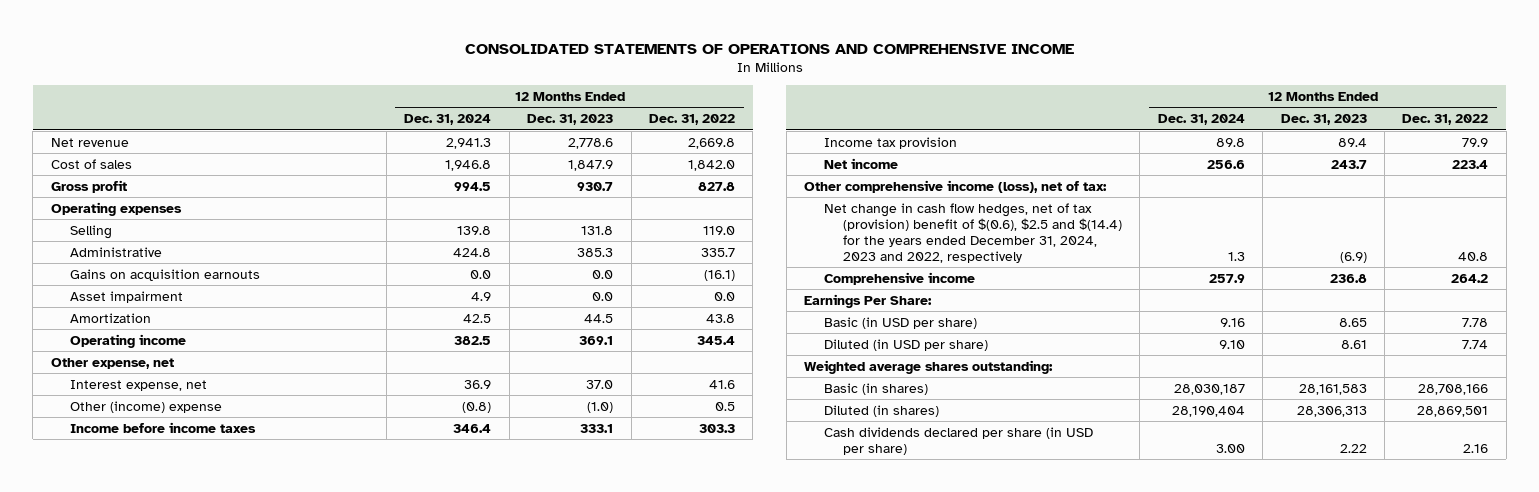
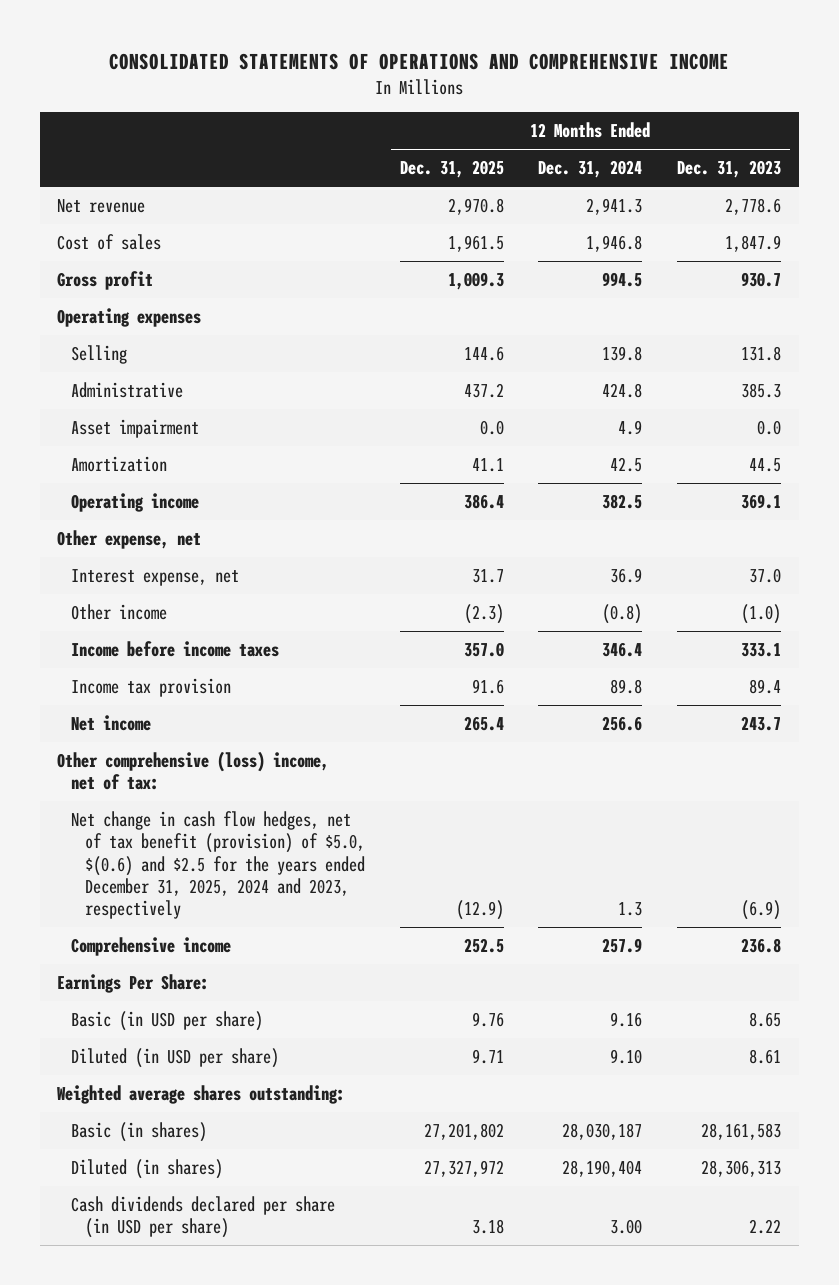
- | 12 Months Ended Dec. 31, 2024 | 12 Months Ended Dec. 31, 2023 | 12 Months Ended Dec. 31, 2022
+ | 12 Months Ended Dec. 31, 2025 | 12 Months Ended Dec. 31, 2024 | 12 Months Ended Dec. 31, 2023
- Gains on acquisition earnouts | 0.0 | 0.0 | (16.1)
- Other (income) expense | (0.8) | (1.0) | 0.5
+ Other income | (2.3) | (0.8) | (1.0)
- Other comprehensive income (loss), net of tax:
- Net change in cash flow hedges, net of tax (provision) benefit of $(0.6), $2.5 and $(14.4) for the years ended December 31, 2024, 2023 and 2022, respectively | 1.3 | (6.9) | 40.8
+ Other comprehensive (loss) income, net of tax:
+ Net change in cash flow hedges, net of tax benefit (provision) of $5.0, $(0.6) and $2.5 for the years ended December 31, 2025, 2024 and 2023, respectively | (12.9) | 1.3 | (6.9)

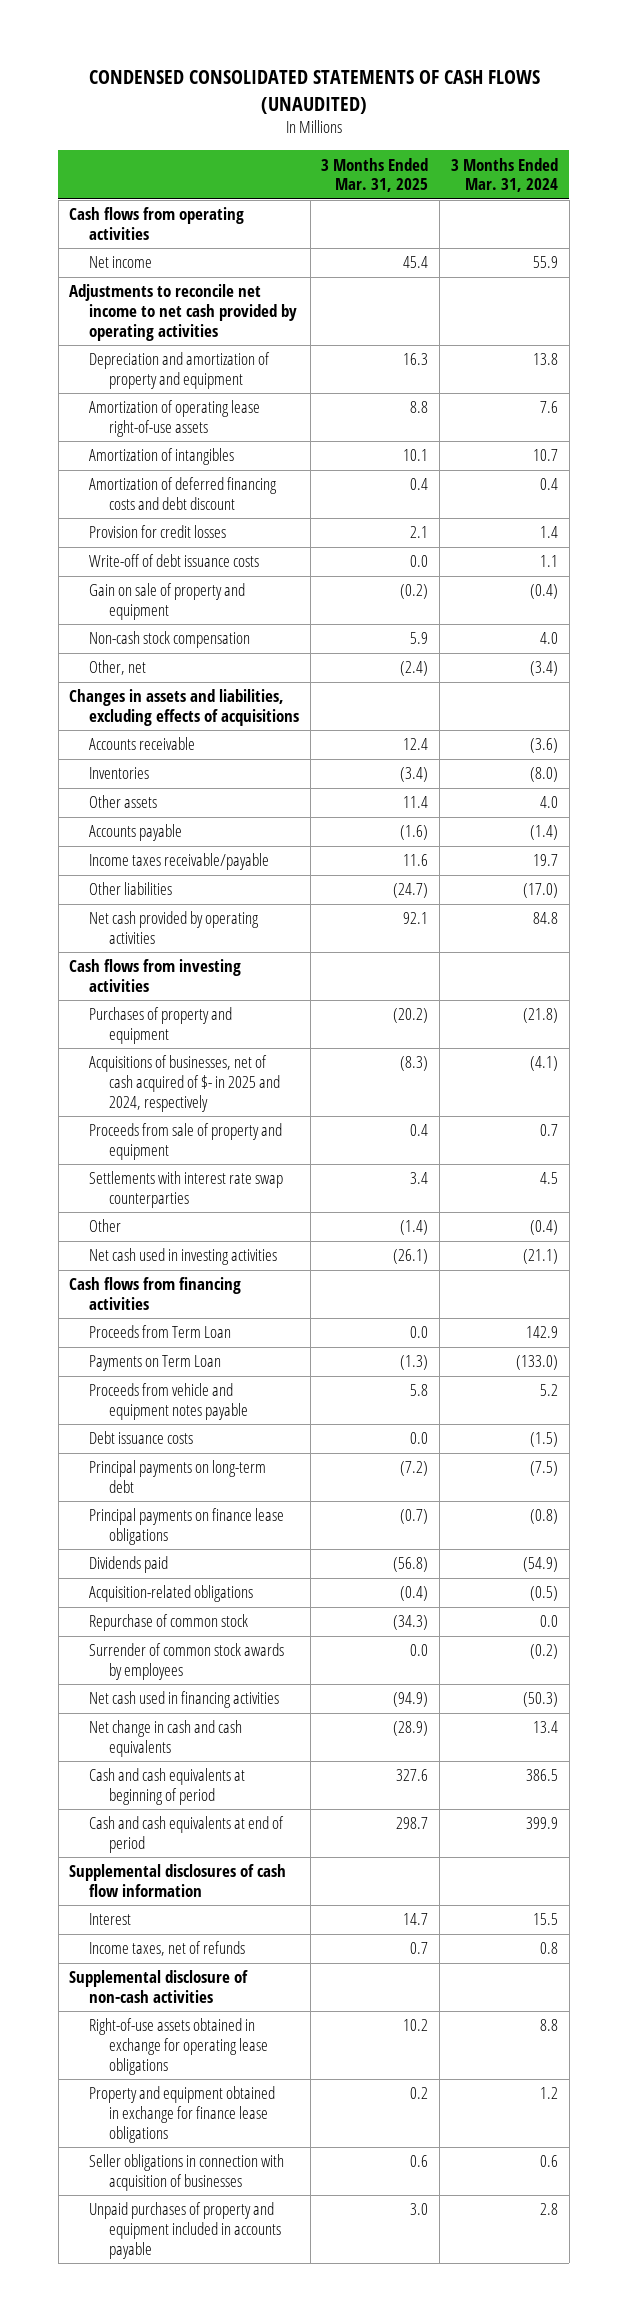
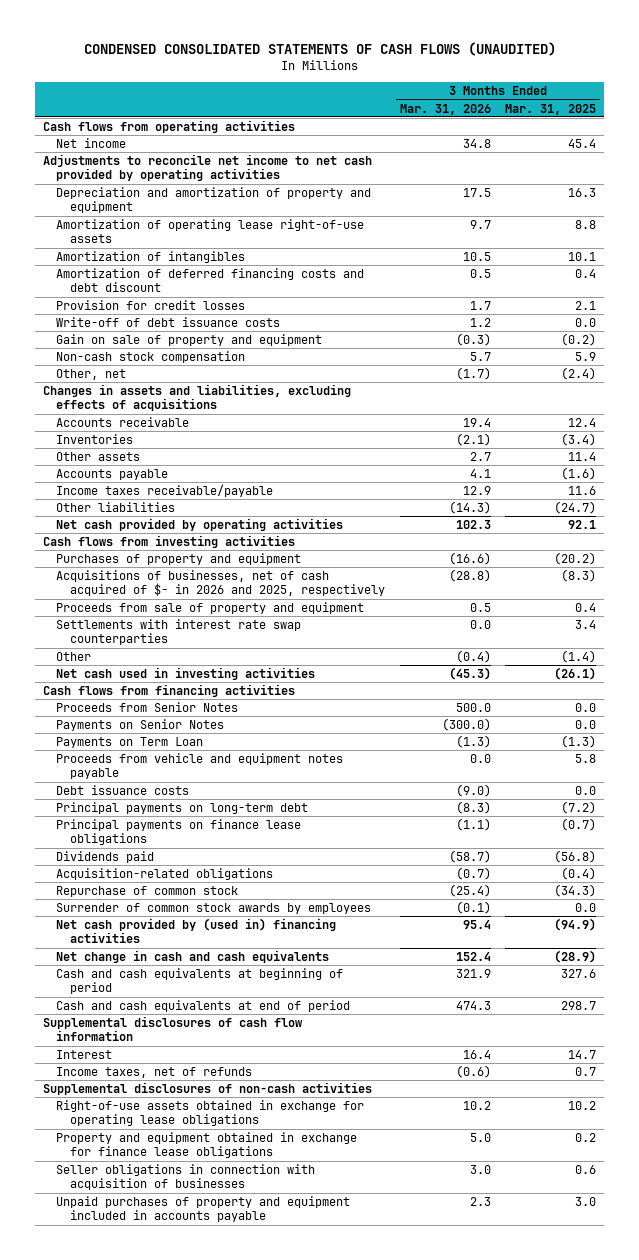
- | 3 Months Ended Mar. 31, 2025 | 3 Months Ended Mar. 31, 2024
+ | 3 Months Ended Mar. 31, 2026 | 3 Months Ended Mar. 31, 2025
- Acquisitions of businesses, net of cash acquired of $- in 2025 and 2024, respectively | (8.3) | (4.1)
+ Acquisitions of businesses, net of cash acquired of $- in 2026 and 2025, respectively | (28.8) | (8.3)
- Proceeds from Term Loan | 0.0 | 142.9
+ Proceeds from Senior Notes | 500.0 | 0.0
+ Payments on Senior Notes | (300.0) | 0.0
- Net cash used in financing activities | (94.9) | (50.3)
+ Net cash provided by (used in) financing activities | 95.4 | (94.9)
- Supplemental disclosure of non-cash activities
+ Supplemental disclosures of non-cash activities

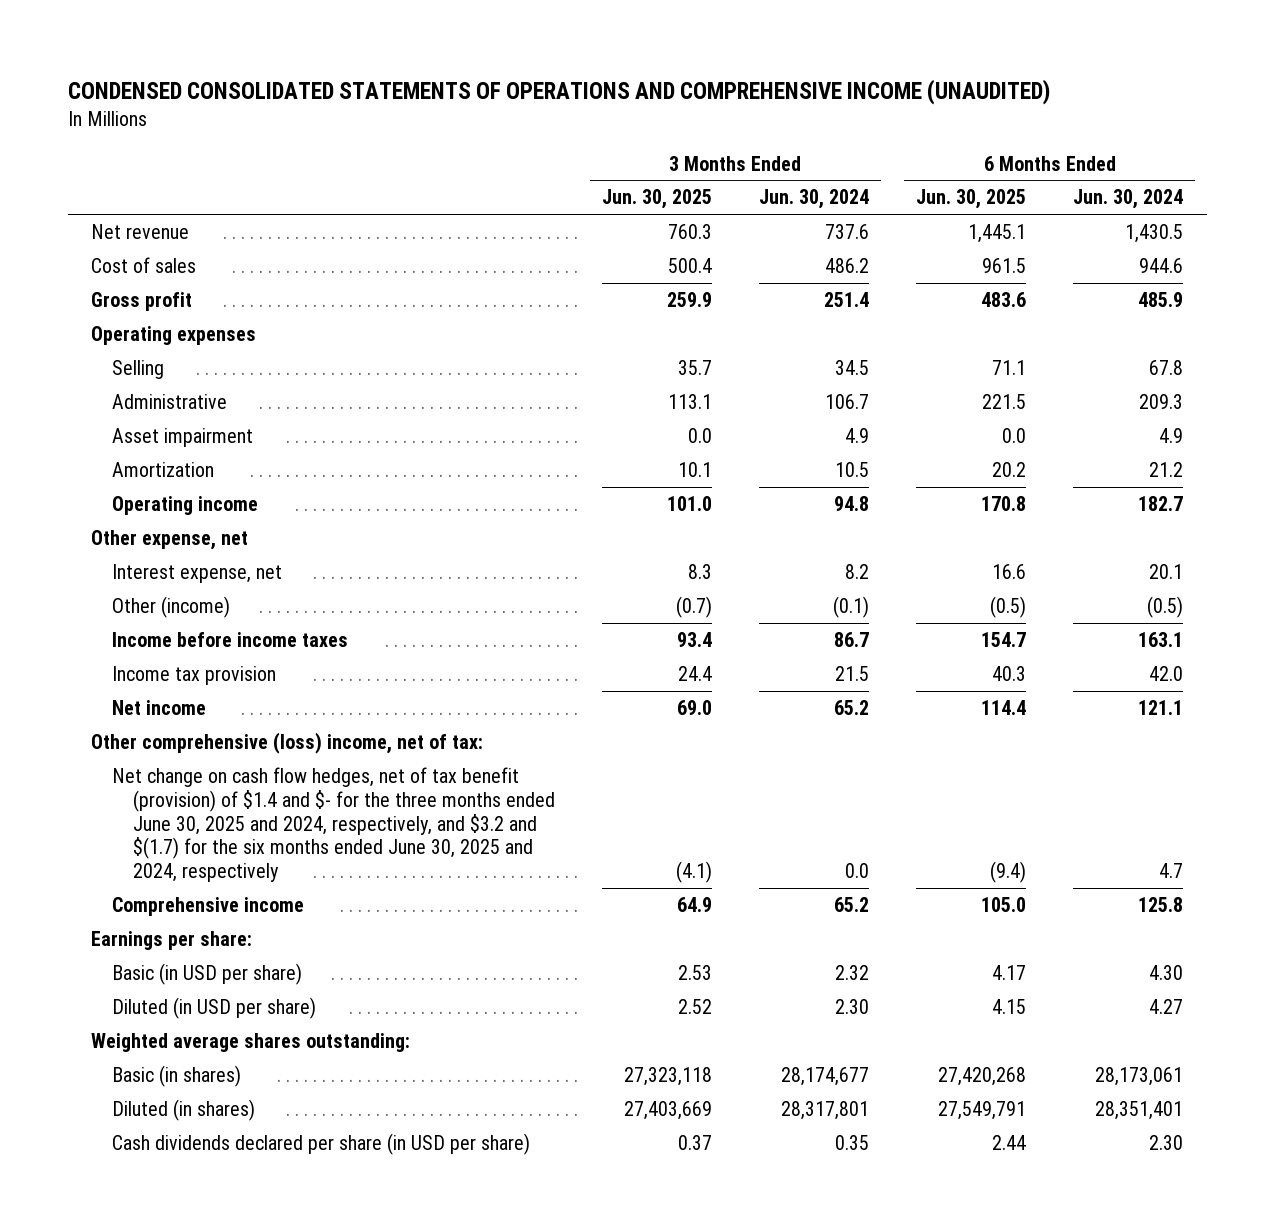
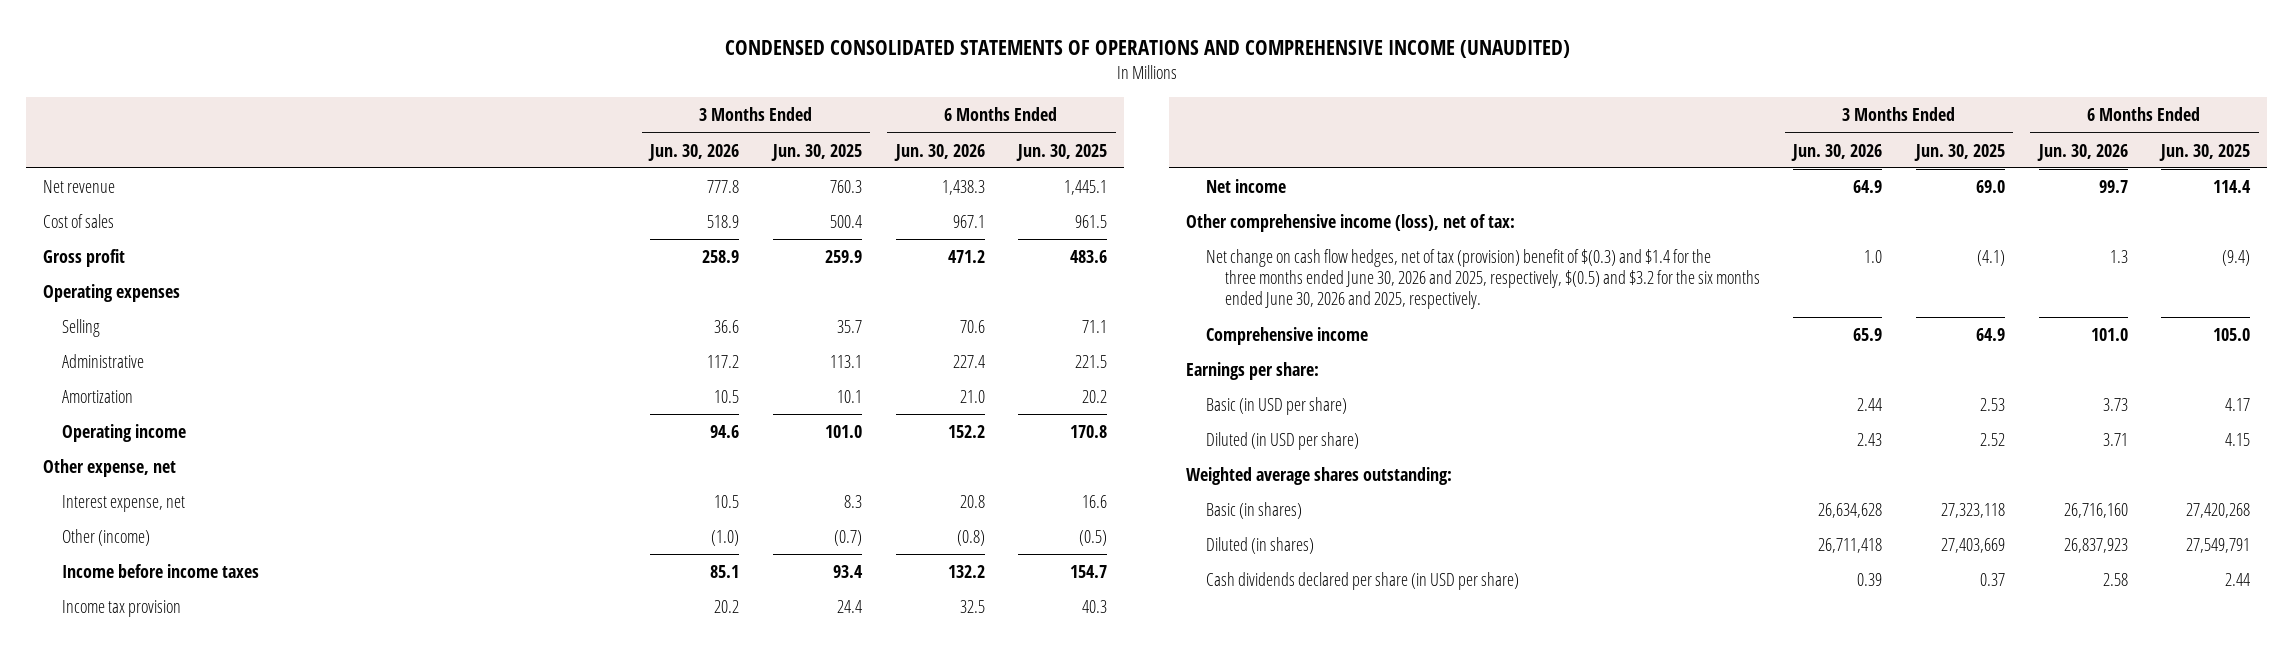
- | 3 Months Ended Jun. 30, 2025 | 3 Months Ended Jun. 30, 2024 | 6 Months Ended Jun. 30, 2025 | 6 Months Ended Jun. 30, 2024
+ | 3 Months Ended Jun. 30, 2026 | 3 Months Ended Jun. 30, 2025 | 6 Months Ended Jun. 30, 2026 | 6 Months Ended Jun. 30, 2025
- Asset impairment | 0.0 | 4.9 | 0.0 | 4.9
- Other comprehensive (loss) income, net of tax:
- Net change on cash flow hedges, net of tax benefit (provision) of $1.4 and $- for the three months ended June 30, 2025 and 2024, respectively, and $3.2 and $(1.7) for the six months ended June 30, 2025 and 2024, respectively | (4.1) | 0.0 | (9.4) | 4.7
+ Other comprehensive income (loss), net of tax:
+ Net change on cash flow hedges, net of tax (provision) benefit of $(0.3) and $1.4 for the three months ended June 30, 2026 and 2025, respectively, $(0.5) and $3.2 for the six months ended June 30, 2026 and 2025, respectively. | 1.0 | (4.1) | 1.3 | (9.4)

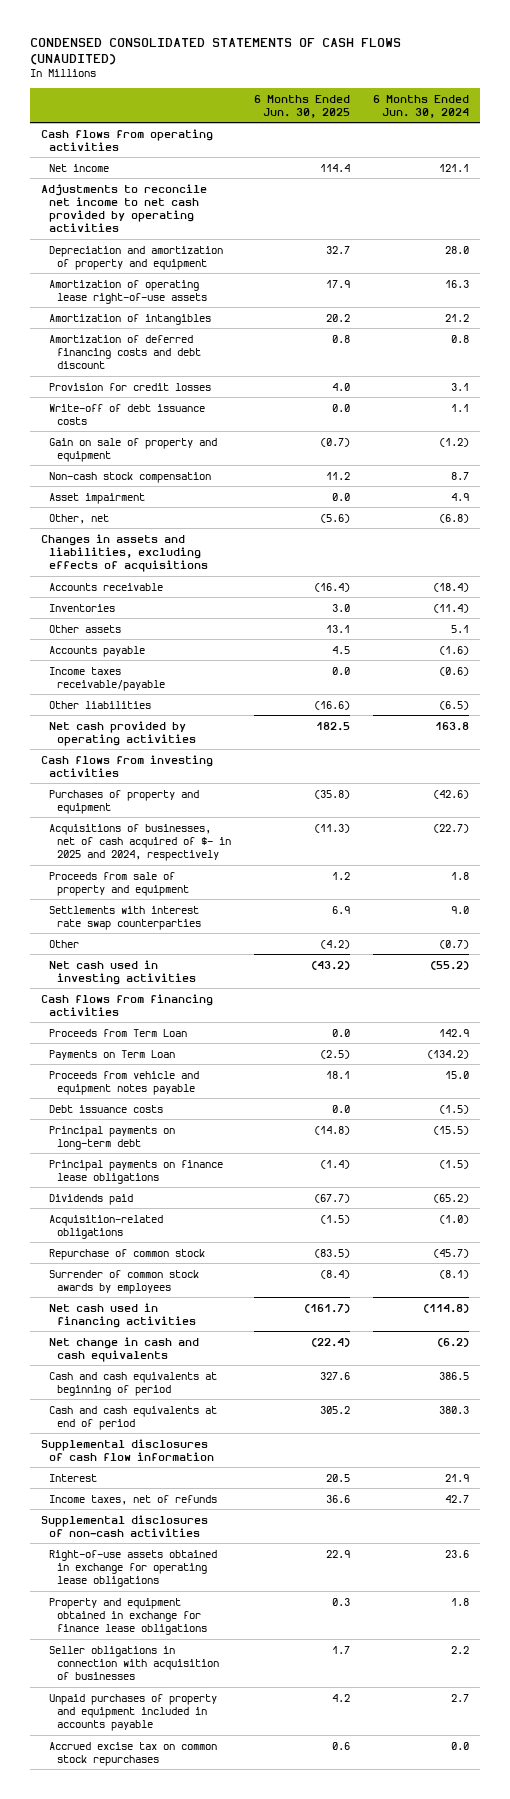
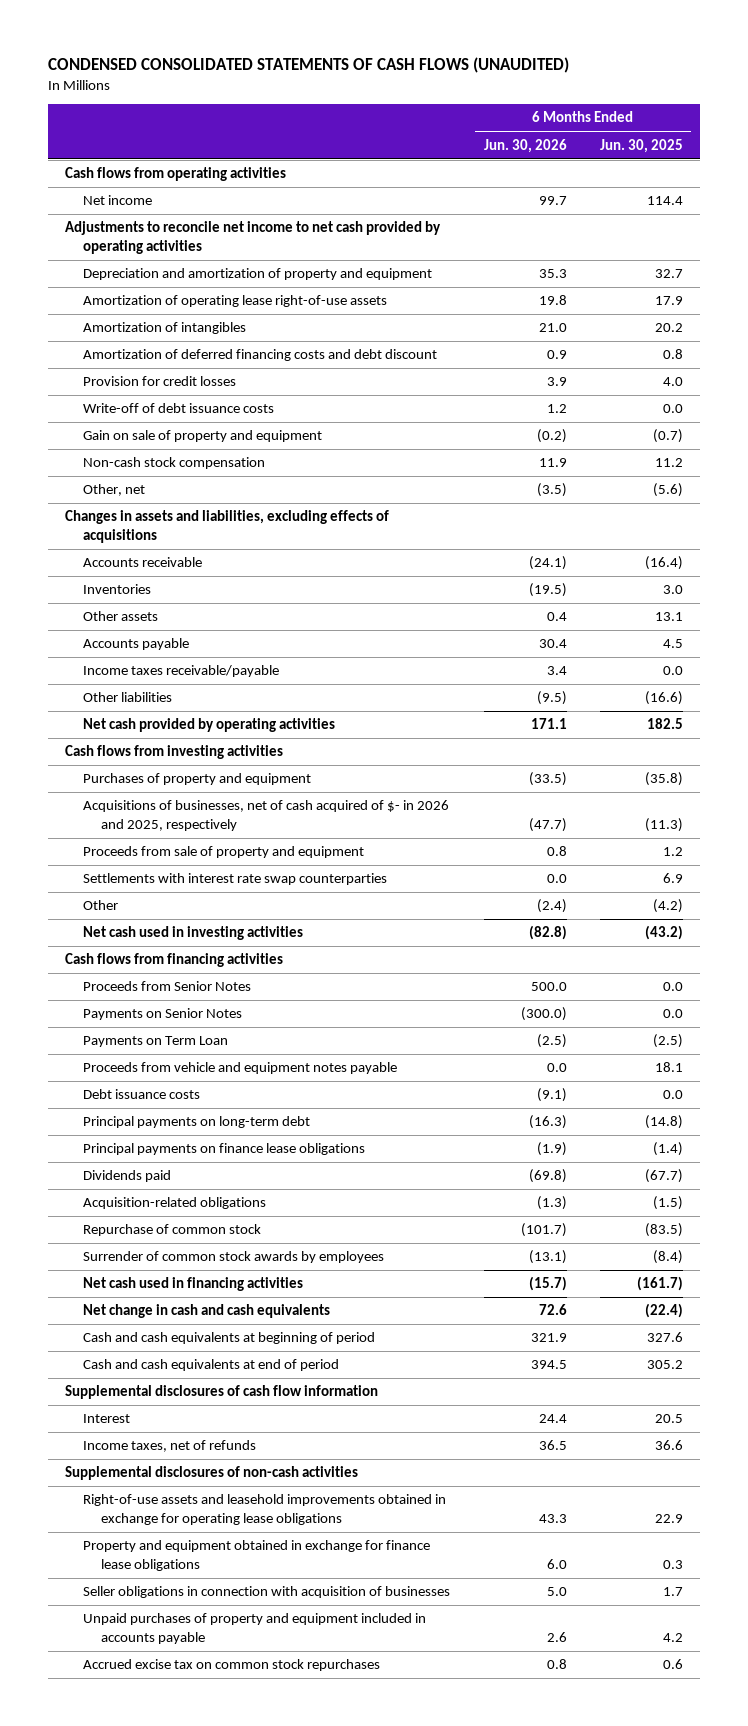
- | 6 Months Ended Jun. 30, 2025 | 6 Months Ended Jun. 30, 2024
+ | 6 Months Ended Jun. 30, 2026 | 6 Months Ended Jun. 30, 2025
- Asset impairment | 0.0 | 4.9
- Acquisitions of businesses, net of cash acquired of $- in 2025 and 2024, respectively | (11.3) | (22.7)
+ Acquisitions of businesses, net of cash acquired of $- in 2026 and 2025, respectively | (47.7) | (11.3)
- Proceeds from Term Loan | 0.0 | 142.9
+ Proceeds from Senior Notes | 500.0 | 0.0
+ Payments on Senior Notes | (300.0) | 0.0
- Right-of-use assets obtained in exchange for operating lease obligations | 22.9 | 23.6
+ Right-of-use assets and leasehold improvements obtained in exchange for operating lease obligations | 43.3 | 22.9

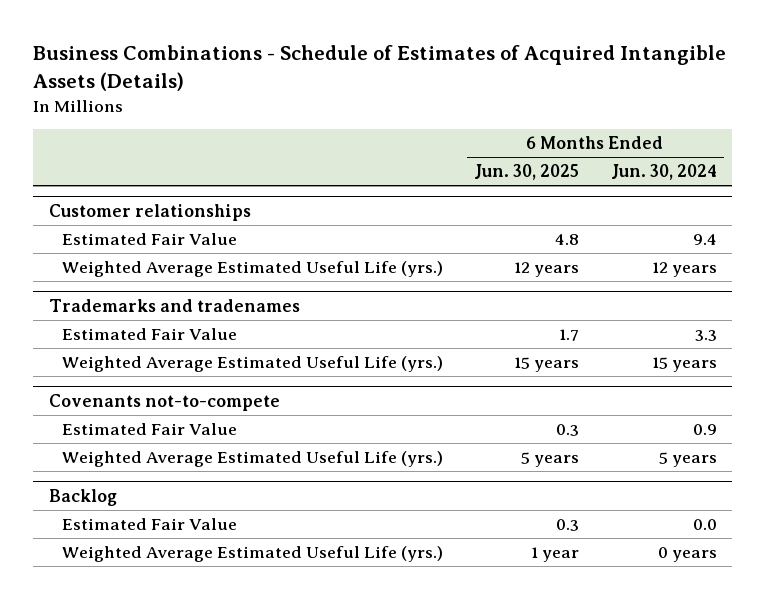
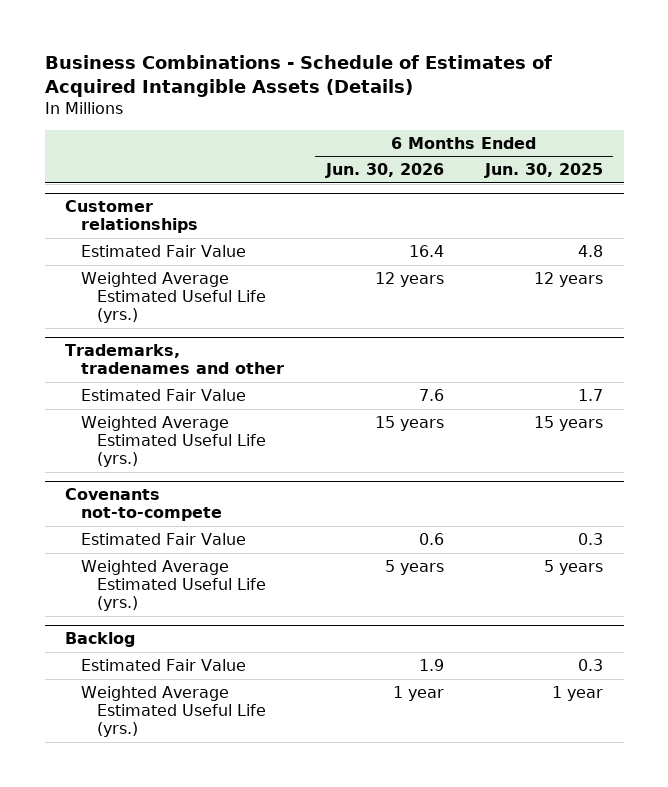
- | 6 Months Ended Jun. 30, 2025 | 6 Months Ended Jun. 30, 2024
+ | 6 Months Ended Jun. 30, 2026 | 6 Months Ended Jun. 30, 2025
- Trademarks and tradenames
+ Trademarks, tradenames and other

